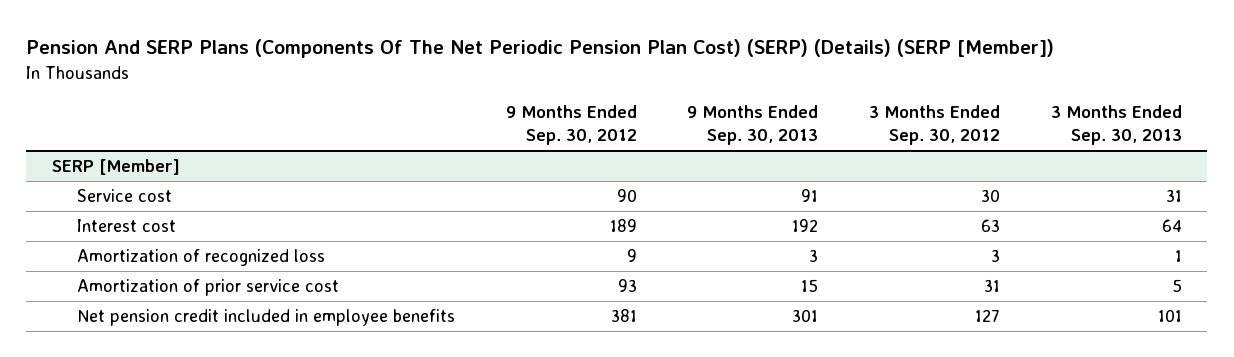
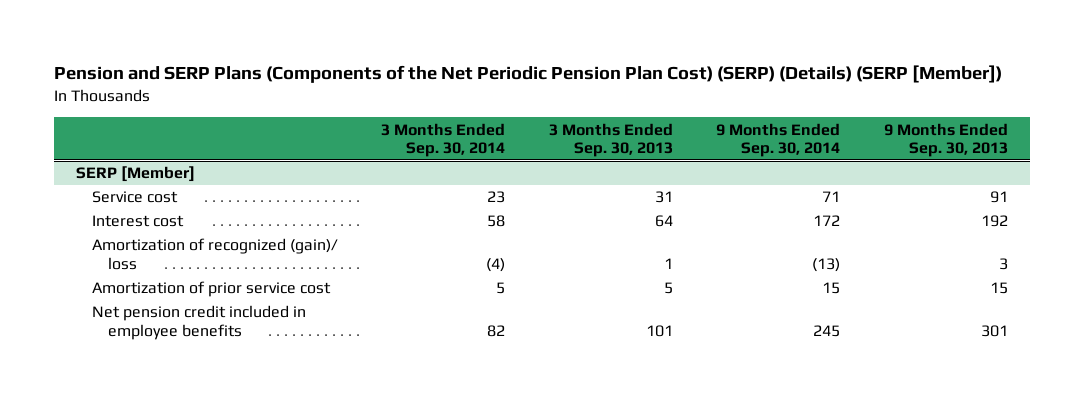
- Pension And SERP Plans (Components Of The Net Periodic Pension Plan Cost) (SERP) (Details) (SERP [Member])
+ Pension and SERP Plans (Components of the Net Periodic Pension Plan Cost) (SERP) (Details) (SERP [Member])
- | 9 Months Ended Sep. 30, 2012 | 9 Months Ended Sep. 30, 2013 | 3 Months Ended Sep. 30, 2012 | 3 Months Ended Sep. 30, 2013
+ | 3 Months Ended Sep. 30, 2014 | 3 Months Ended Sep. 30, 2013 | 9 Months Ended Sep. 30, 2014 | 9 Months Ended Sep. 30, 2013
@ SERP [Member]
- Amortization of recognized loss | 9 | 3 | 3 | 1
+ Amortization of recognized (gain)/ loss | (4) | 1 | (13) | 3

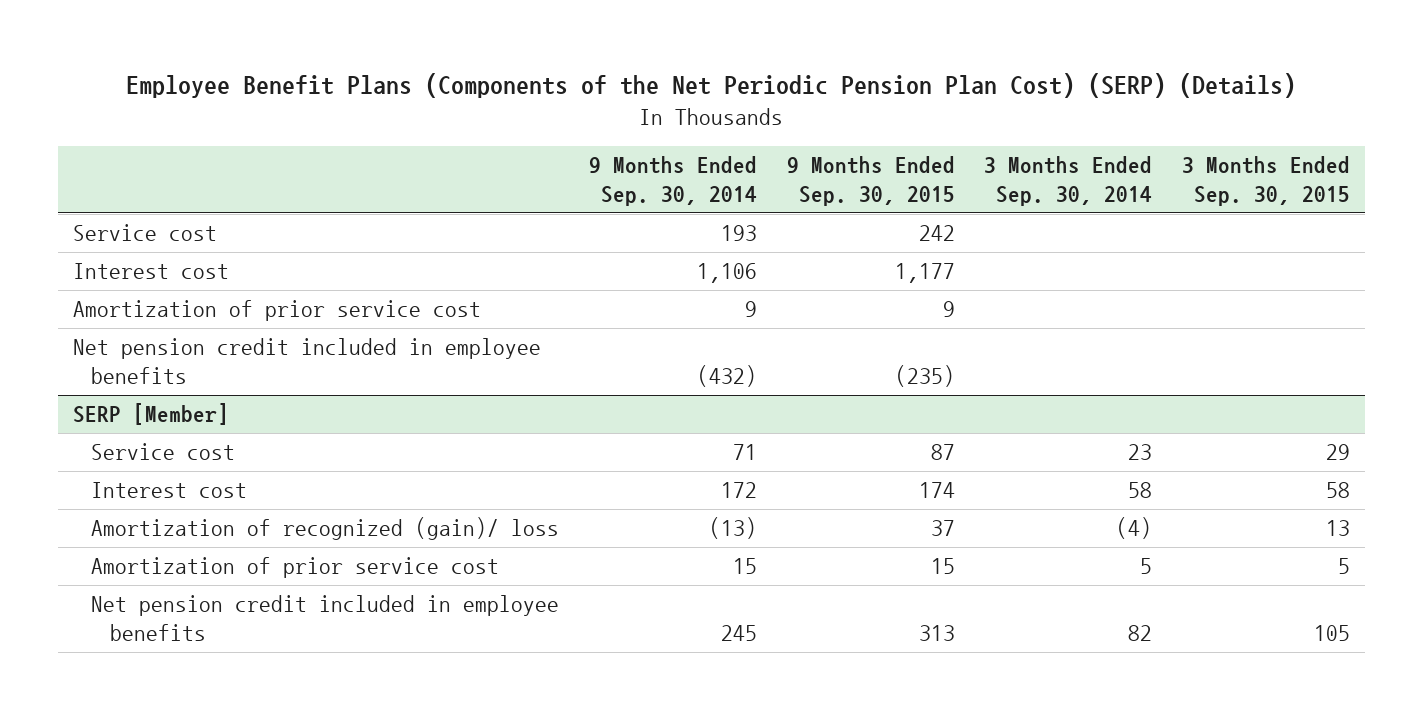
- Pension and SERP Plans (Components of the Net Periodic Pension Plan Cost) (SERP) (Details) (SERP [Member])
+ Employee Benefit Plans (Components of the Net Periodic Pension Plan Cost) (SERP) (Details)
- | 3 Months Ended Sep. 30, 2014 | 3 Months Ended Sep. 30, 2013 | 9 Months Ended Sep. 30, 2014 | 9 Months Ended Sep. 30, 2013
+ | 9 Months Ended Sep. 30, 2014 | 9 Months Ended Sep. 30, 2015 | 3 Months Ended Sep. 30, 2014 | 3 Months Ended Sep. 30, 2015
+ Service cost | 193 | 242 | |
+ Interest cost | 1,106 | 1,177 | |
+ Amortization of prior service cost | 9 | 9 | |
+ Net pension credit included in employee benefits | (432) | (235) | |

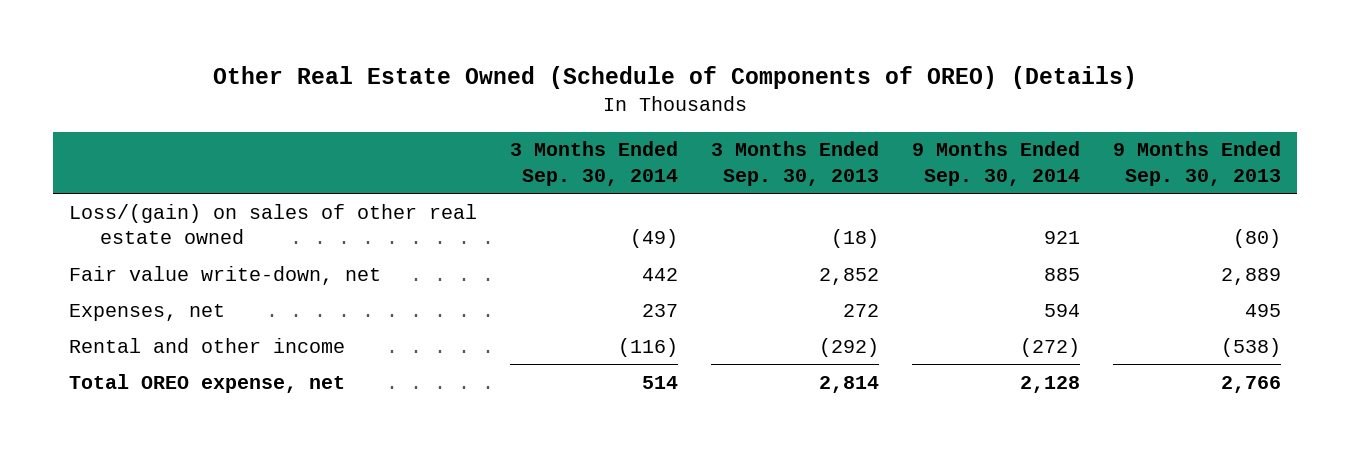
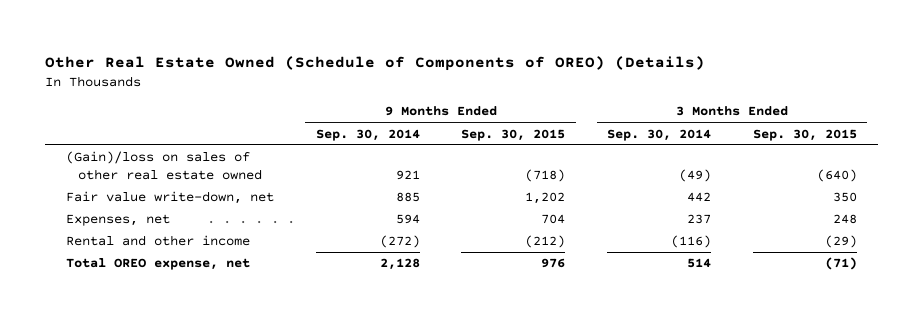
- | 3 Months Ended Sep. 30, 2014 | 3 Months Ended Sep. 30, 2013 | 9 Months Ended Sep. 30, 2014 | 9 Months Ended Sep. 30, 2013
+ | 9 Months Ended Sep. 30, 2014 | 9 Months Ended Sep. 30, 2015 | 3 Months Ended Sep. 30, 2014 | 3 Months Ended Sep. 30, 2015
- Loss/(gain) on sales of other real estate owned | (49) | (18) | 921 | (80)
+ (Gain)/loss on sales of other real estate owned | 921 | (718) | (49) | (640)

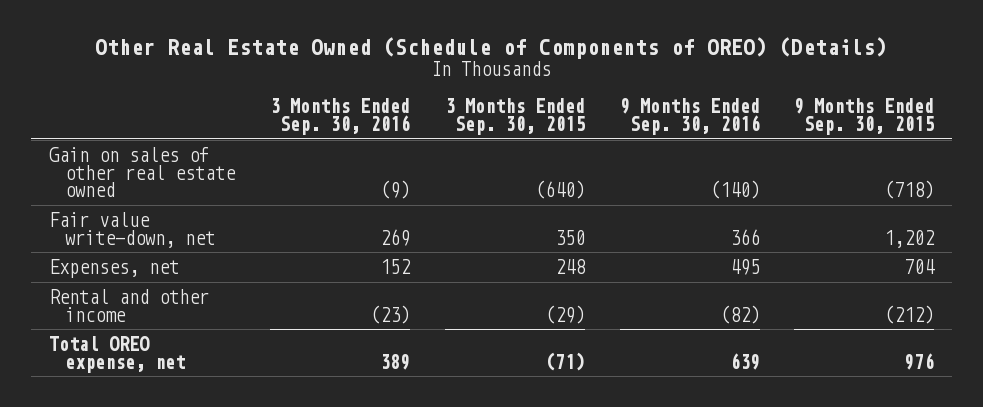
- | 9 Months Ended Sep. 30, 2014 | 9 Months Ended Sep. 30, 2015 | 3 Months Ended Sep. 30, 2014 | 3 Months Ended Sep. 30, 2015
+ | 3 Months Ended Sep. 30, 2016 | 3 Months Ended Sep. 30, 2015 | 9 Months Ended Sep. 30, 2016 | 9 Months Ended Sep. 30, 2015
- (Gain)/loss on sales of other real estate owned | 921 | (718) | (49) | (640)
+ Gain on sales of other real estate owned | (9) | (640) | (140) | (718)

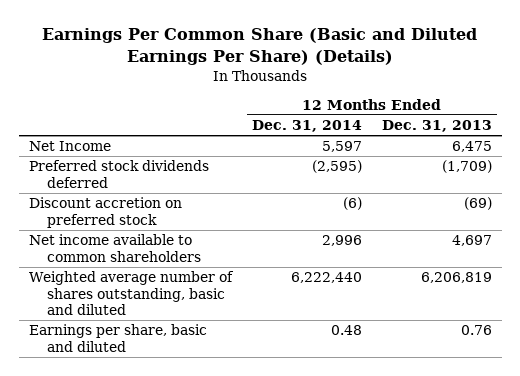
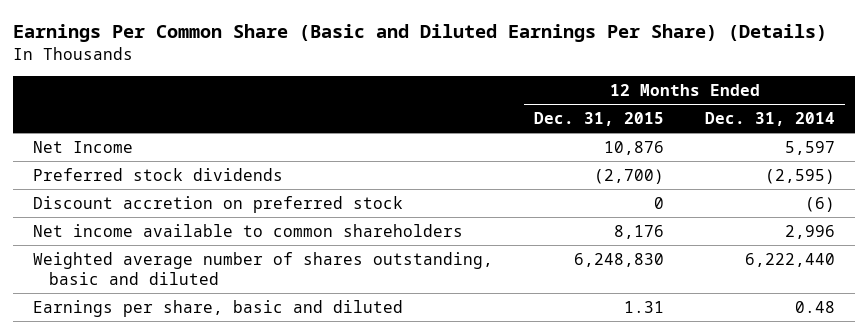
- | 12 Months Ended Dec. 31, 2014 | 12 Months Ended Dec. 31, 2013
+ | 12 Months Ended Dec. 31, 2015 | 12 Months Ended Dec. 31, 2014
- Preferred stock dividends deferred | (2,595) | (1,709)
+ Preferred stock dividends | (2,700) | (2,595)

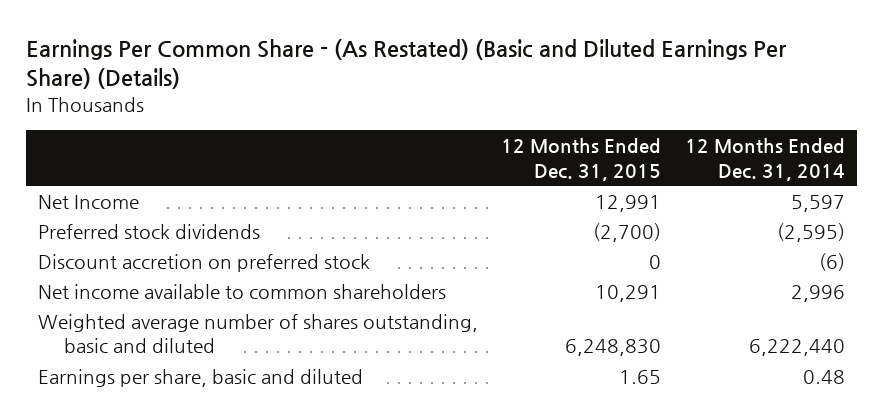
- Earnings Per Common Share (Basic and Diluted Earnings Per Share) (Details)
+ Earnings Per Common Share - (As Restated) (Basic and Diluted Earnings Per Share) (Details)
- Net Income | 10,876 | 5,597
+ Net Income | 12,991 | 5,597
- Net income available to common shareholders | 8,176 | 2,996
+ Net income available to common shareholders | 10,291 | 2,996
- Earnings per share, basic and diluted | 1.31 | 0.48
+ Earnings per share, basic and diluted | 1.65 | 0.48

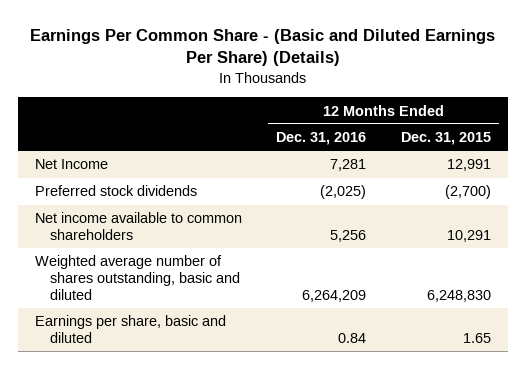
- Earnings Per Common Share - (As Restated) (Basic and Diluted Earnings Per Share) (Details)
+ Earnings Per Common Share - (Basic and Diluted Earnings Per Share) (Details)
- | 12 Months Ended Dec. 31, 2015 | 12 Months Ended Dec. 31, 2014
+ | 12 Months Ended Dec. 31, 2016 | 12 Months Ended Dec. 31, 2015
- Discount accretion on preferred stock | 0 | (6)

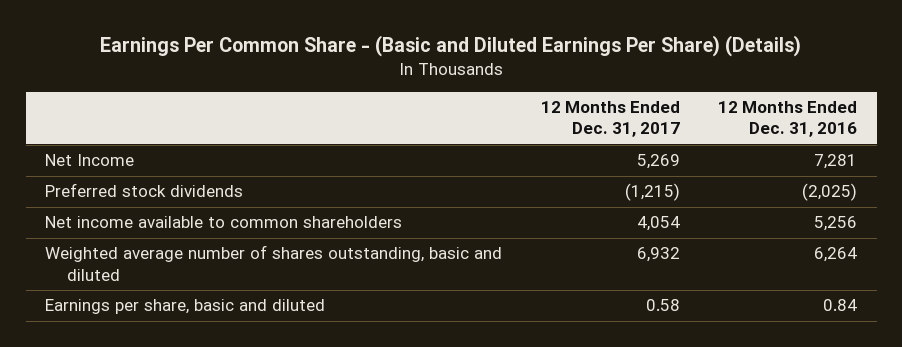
- | 12 Months Ended Dec. 31, 2016 | 12 Months Ended Dec. 31, 2015
+ | 12 Months Ended Dec. 31, 2017 | 12 Months Ended Dec. 31, 2016
- Weighted average number of shares outstanding, basic and diluted | 6,264,209 | 6,248,830
+ Weighted average number of shares outstanding, basic and diluted | 6,932 | 6,264

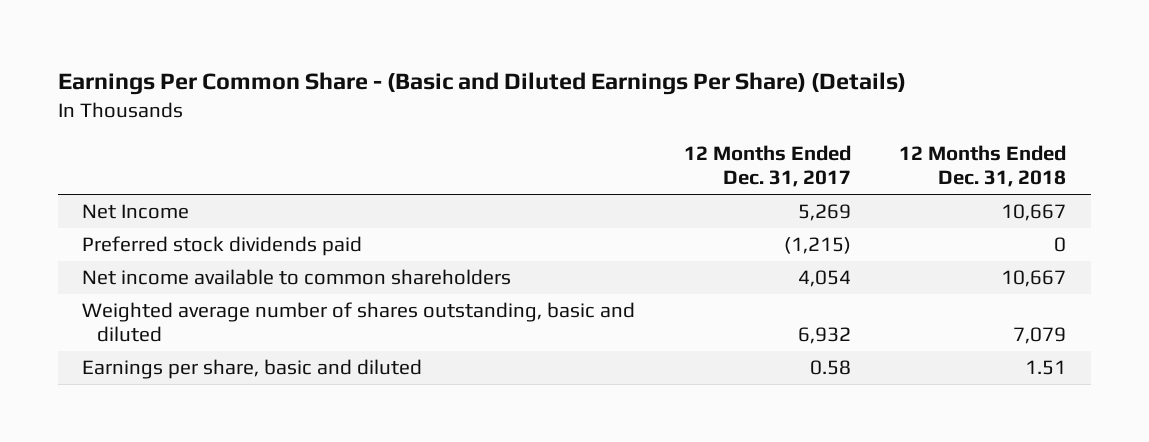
- | 12 Months Ended Dec. 31, 2017 | 12 Months Ended Dec. 31, 2016
+ | 12 Months Ended Dec. 31, 2017 | 12 Months Ended Dec. 31, 2018
- Preferred stock dividends | (1,215) | (2,025)
+ Preferred stock dividends paid | (1,215) | 0

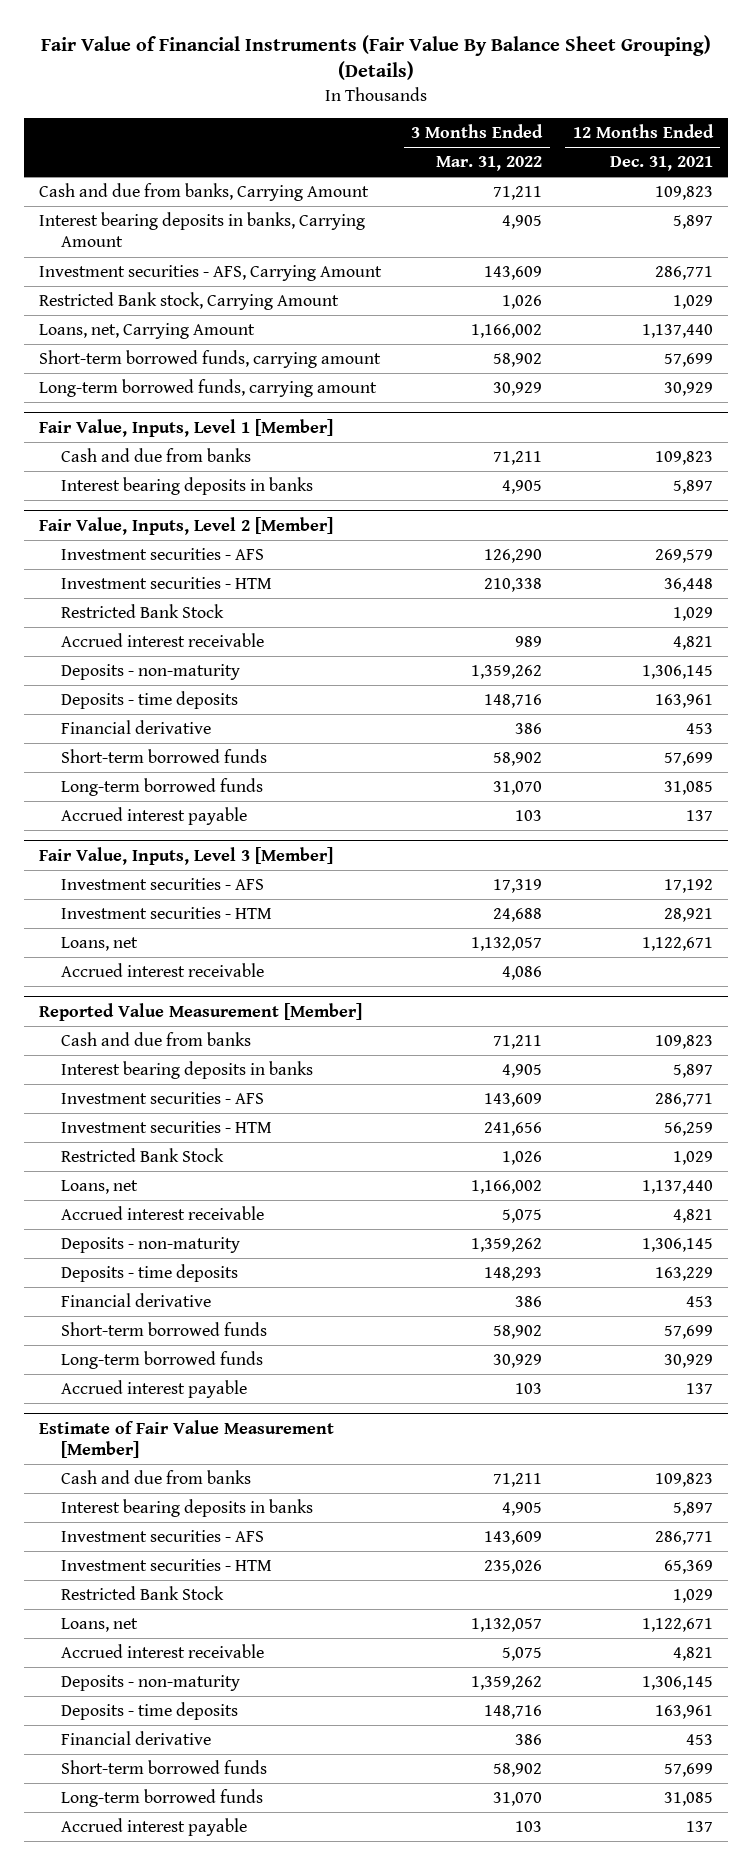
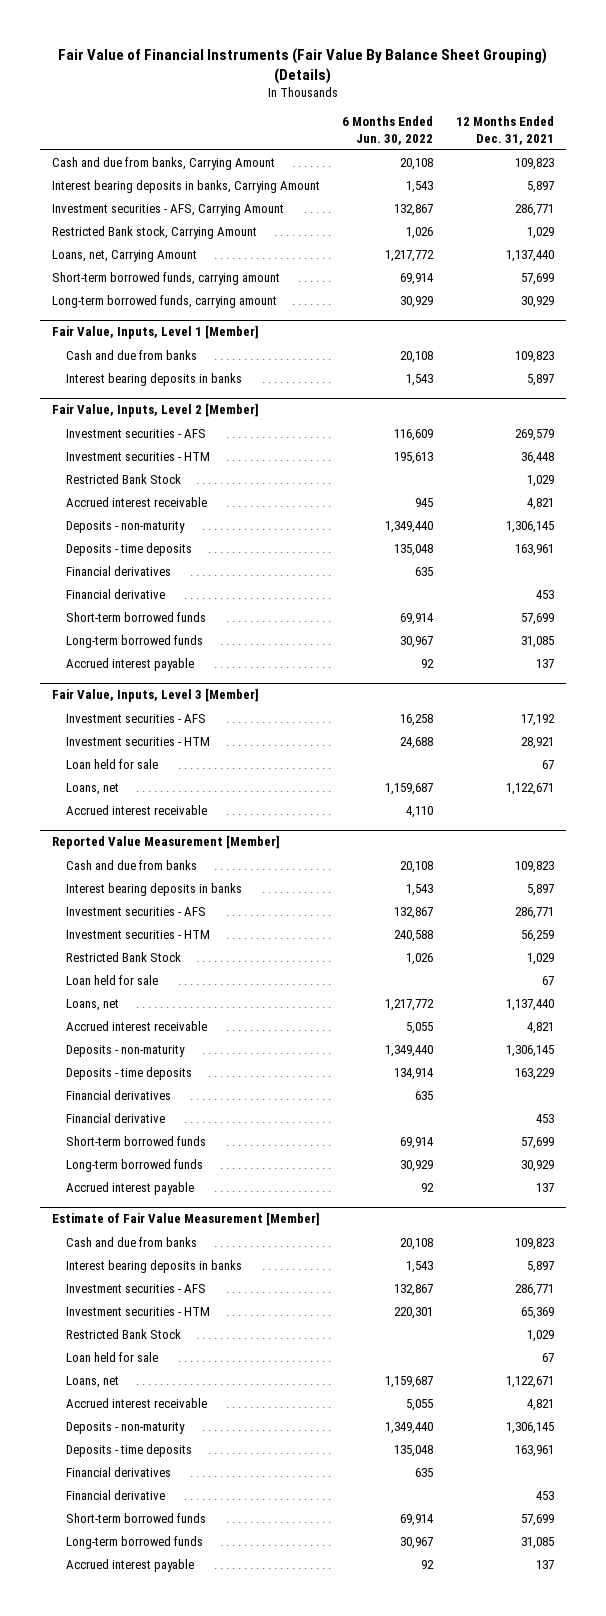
- | 3 Months Ended Mar. 31, 2022 | 12 Months Ended Dec. 31, 2021
+ | 6 Months Ended Jun. 30, 2022 | 12 Months Ended Dec. 31, 2021
@ Fair Value, Inputs, Level 2 [Member]
+ Financial derivatives | 635 |
@ Fair Value, Inputs, Level 3 [Member]
+ Loan held for sale | | 67
@ Reported Value Measurement [Member]
+ Loan held for sale | | 67
+ Financial derivatives | 635 |
@ Estimate of Fair Value Measurement [Member]
+ Loan held for sale | | 67
+ Financial derivatives | 635 |

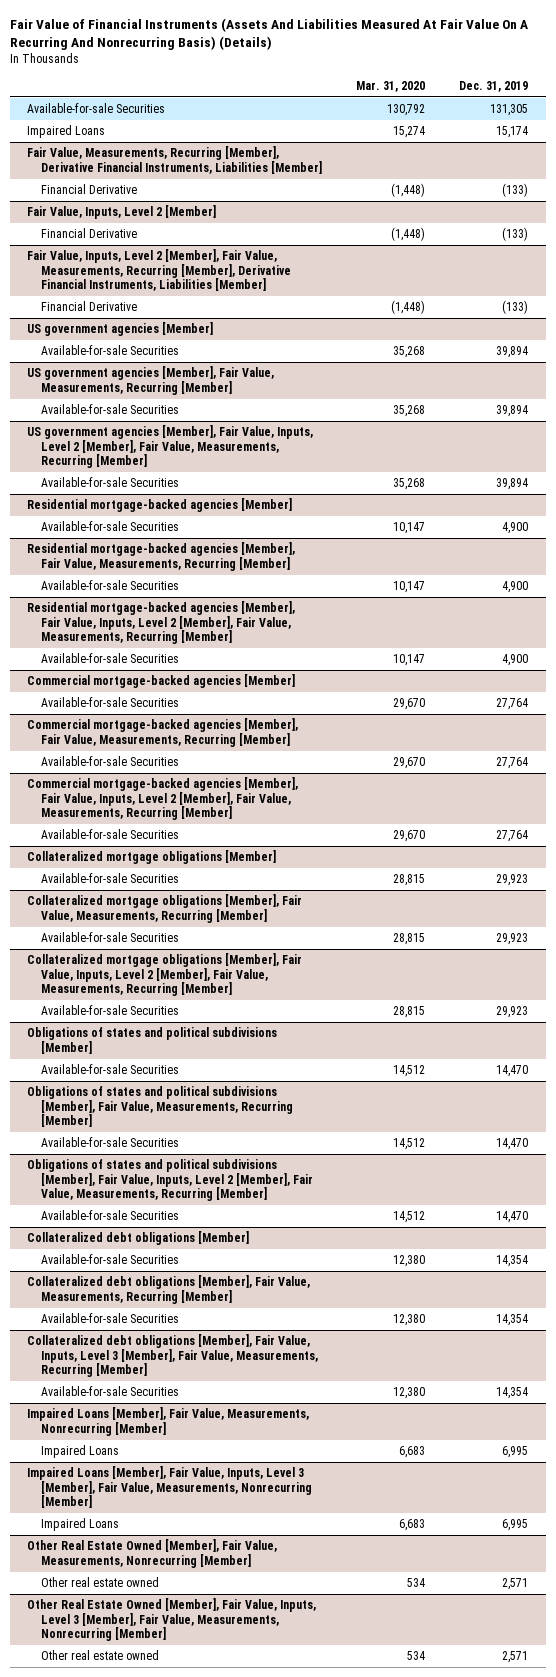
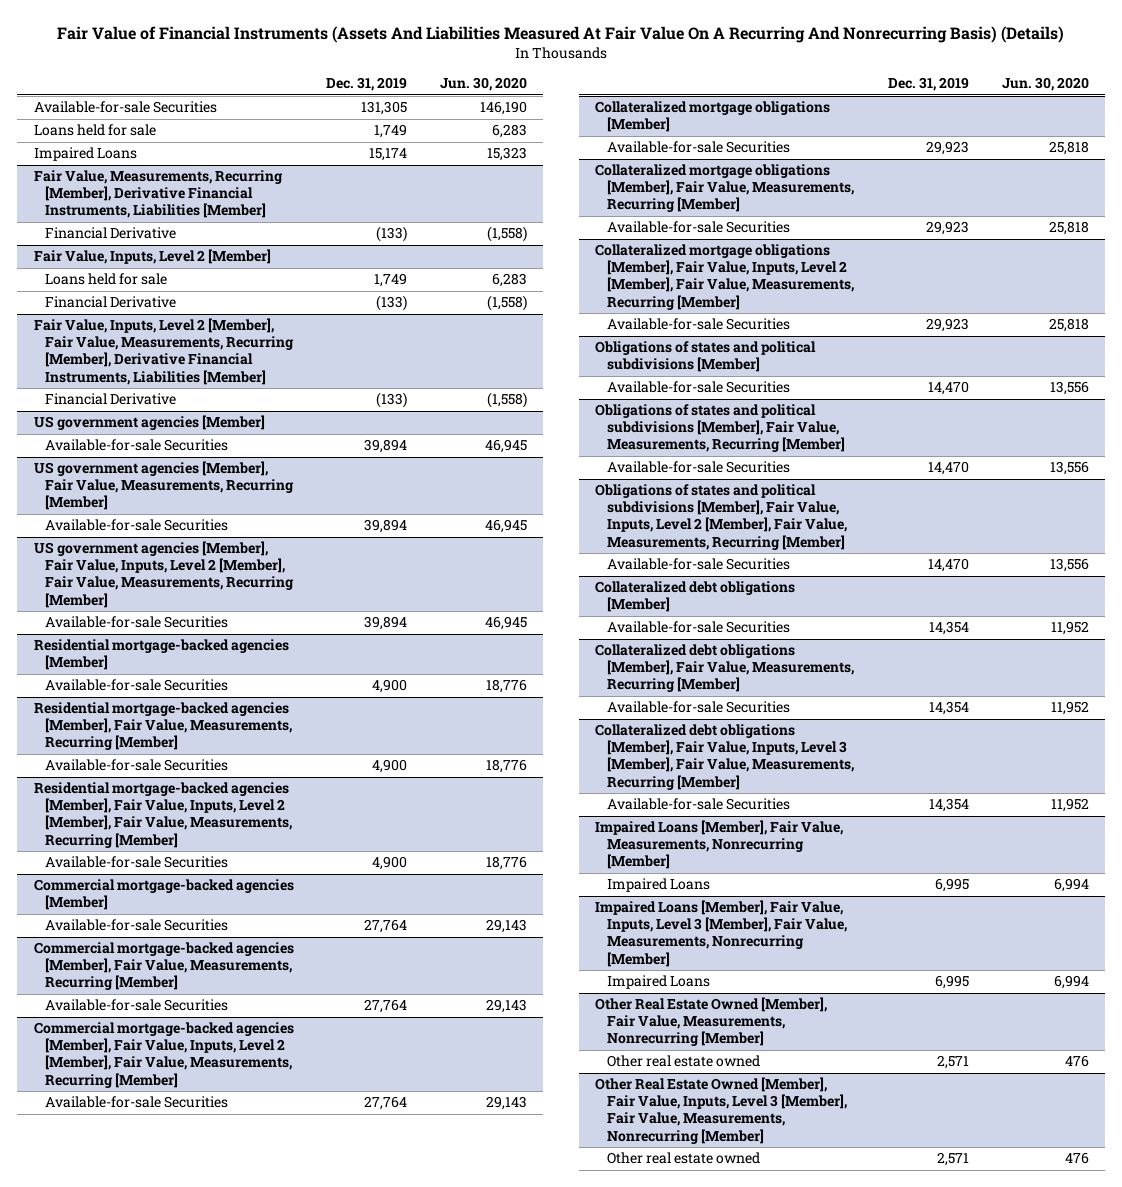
- | Mar. 31, 2020 | Dec. 31, 2019
+ | Dec. 31, 2019 | Jun. 30, 2020
+ Loans held for sale | 1,749 | 6,283
@ Fair Value, Inputs, Level 2 [Member]
+ Loans held for sale | 1,749 | 6,283

